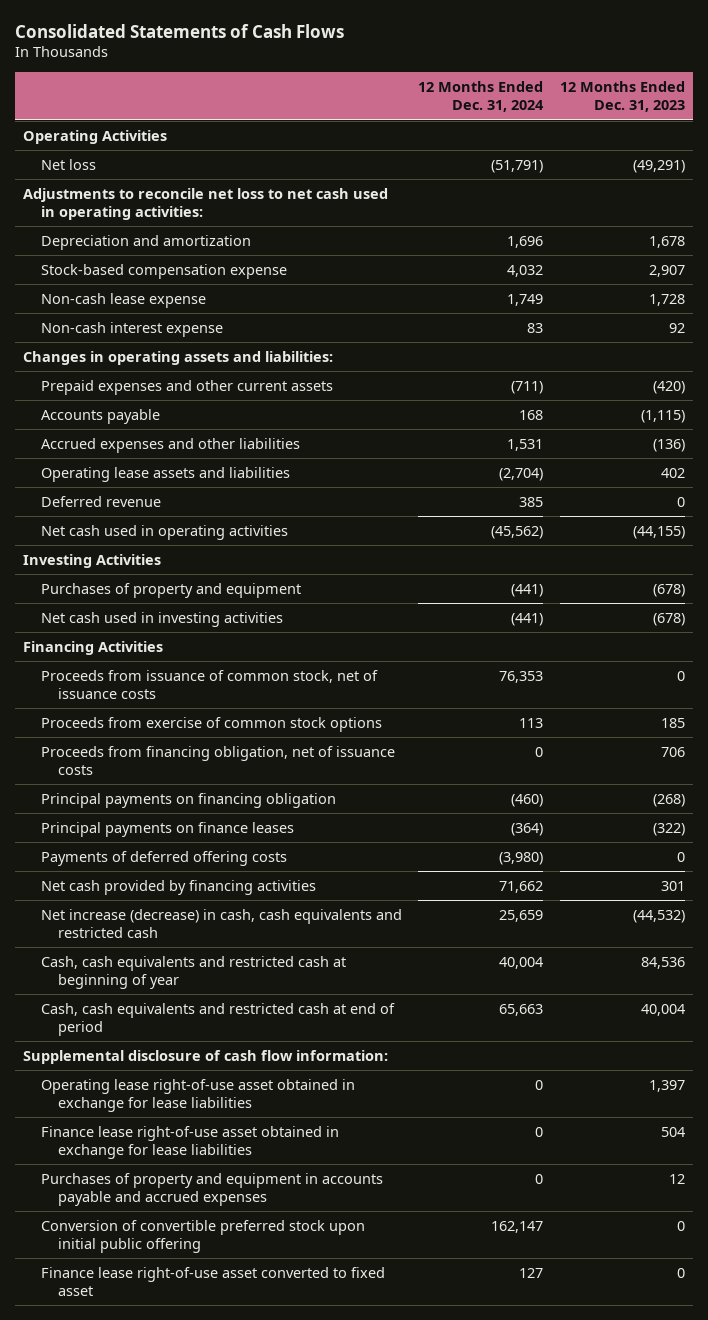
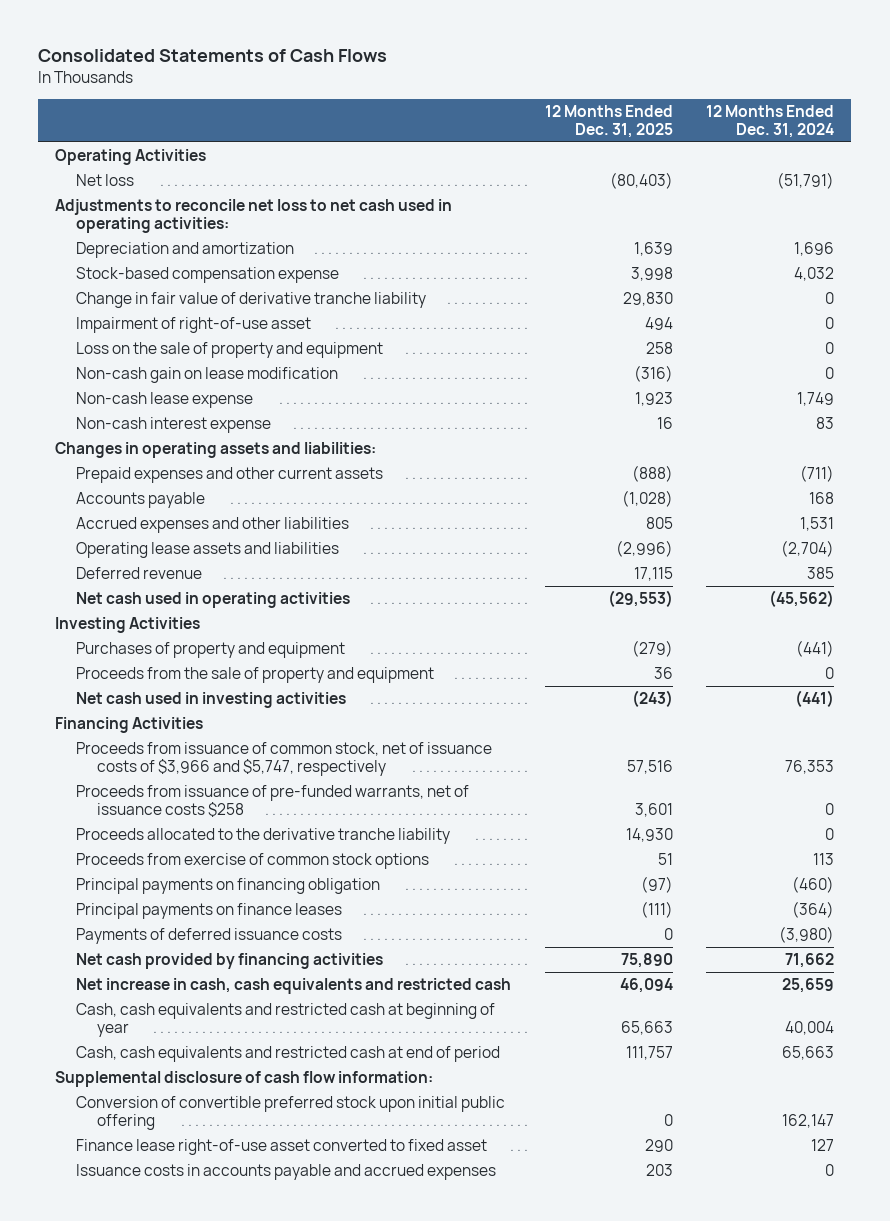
- | 12 Months Ended Dec. 31, 2024 | 12 Months Ended Dec. 31, 2023
+ | 12 Months Ended Dec. 31, 2025 | 12 Months Ended Dec. 31, 2024
+ Change in fair value of derivative tranche liability | 29,830 | 0
+ Impairment of right-of-use asset | 494 | 0
+ Loss on the sale of property and equipment | 258 | 0
+ Non-cash gain on lease modification | (316) | 0
+ Proceeds from the sale of property and equipment | 36 | 0
- Proceeds from issuance of common stock, net of issuance costs | 76,353 | 0
+ Proceeds from issuance of common stock, net of issuance costs of $3,966 and $5,747, respectively | 57,516 | 76,353
+ Proceeds from issuance of pre-funded warrants, net of issuance costs $258 | 3,601 | 0
+ Proceeds allocated to the derivative tranche liability | 14,930 | 0
- Proceeds from financing obligation, net of issuance costs | 0 | 706
- Payments of deferred offering costs | (3,980) | 0
+ Payments of deferred issuance costs | 0 | (3,980)
- Net increase (decrease) in cash, cash equivalents and restricted cash | 25,659 | (44,532)
+ Net increase in cash, cash equivalents and restricted cash | 46,094 | 25,659
- Operating lease right-of-use asset obtained in exchange for lease liabilities | 0 | 1,397
- Finance lease right-of-use asset obtained in exchange for lease liabilities | 0 | 504
- Purchases of property and equipment in accounts payable and accrued expenses | 0 | 12
+ Issuance costs in accounts payable and accrued expenses | 203 | 0

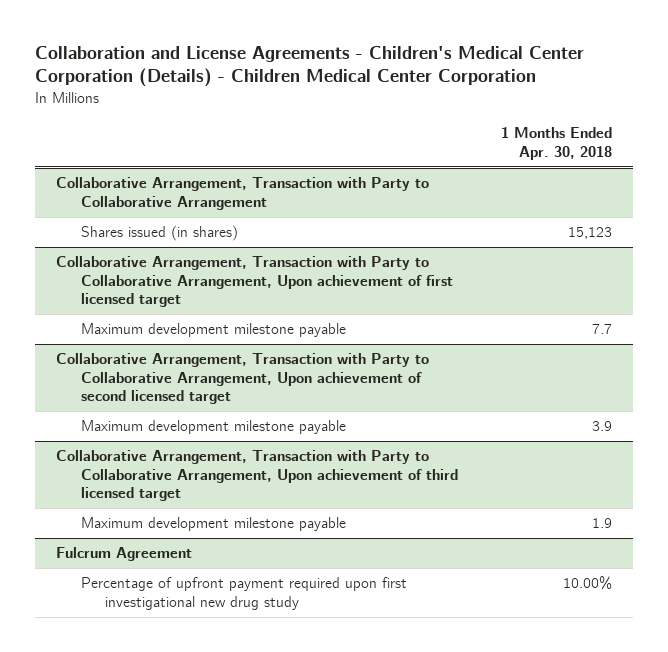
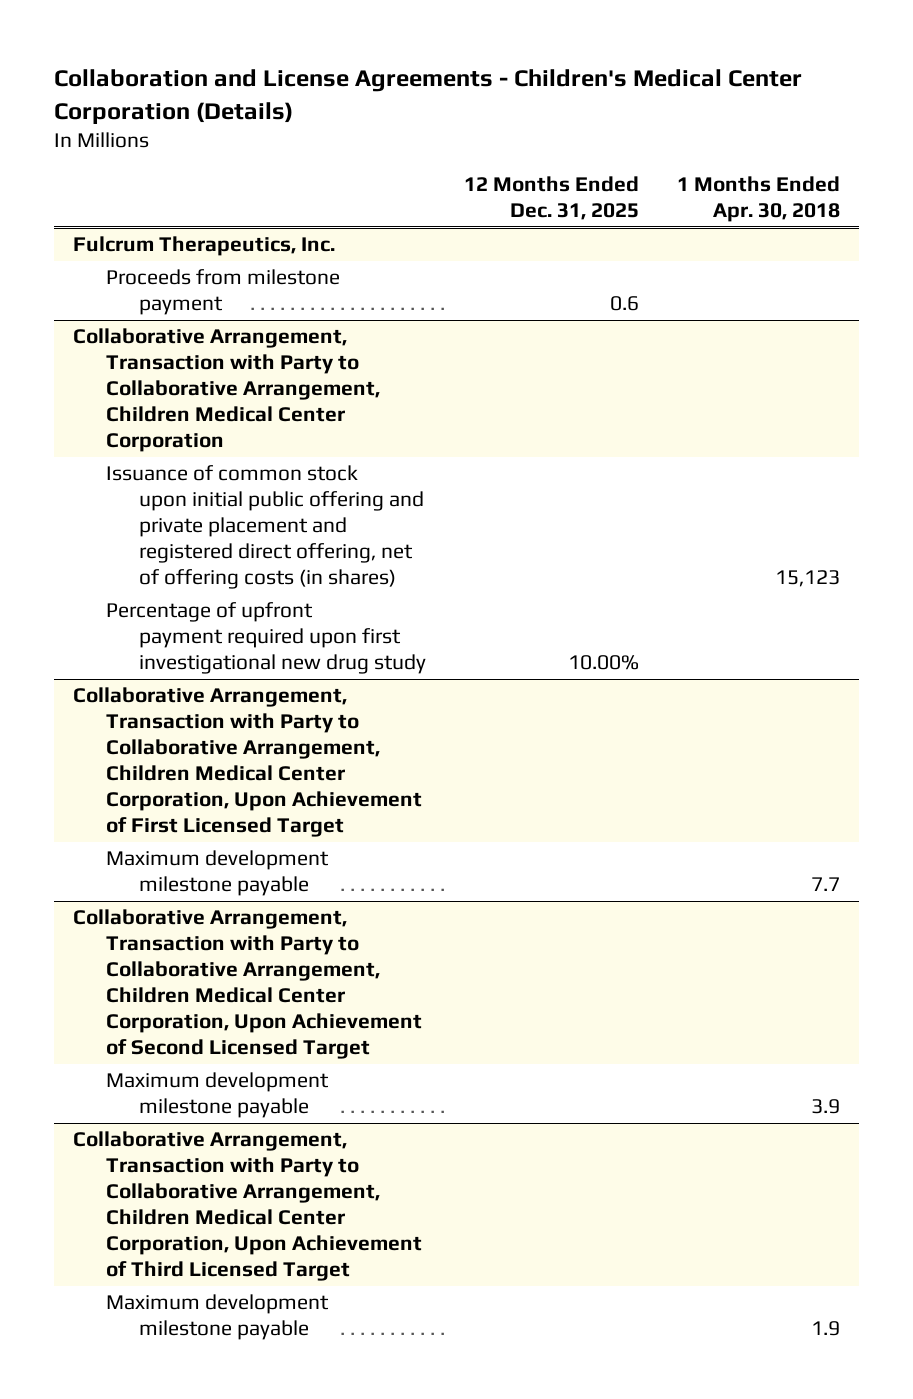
- Collaboration and License Agreements - Children's Medical Center Corporation (Details) - Children Medical Center Corporation
+ Collaboration and License Agreements - Children's Medical Center Corporation (Details)
- | 1 Months Ended Apr. 30, 2018
+ | 12 Months Ended Dec. 31, 2025 | 1 Months Ended Apr. 30, 2018
- Collaborative Arrangement, Transaction with Party to Collaborative Arrangement
- Shares issued (in shares) | 15,123
- Collaborative Arrangement, Transaction with Party to Collaborative Arrangement, Upon achievement of first licensed target
+ Fulcrum Therapeutics, Inc.
+ Proceeds from milestone payment | 0.6 |
+ Collaborative Arrangement, Transaction with Party to Collaborative Arrangement, Children Medical Center Corporation
+ Issuance of common stock upon initial public offering and private placement and registered direct offering, net of offering costs (in shares) | | 15,123
+ Percentage of upfront payment required upon first investigational new drug study | 10.00% |
+ Collaborative Arrangement, Transaction with Party to Collaborative Arrangement, Children Medical Center Corporation, Upon Achievement of First Licensed Target
- Collaborative Arrangement, Transaction with Party to Collaborative Arrangement, Upon achievement of second licensed target
+ Collaborative Arrangement, Transaction with Party to Collaborative Arrangement, Children Medical Center Corporation, Upon Achievement of Second Licensed Target
- Collaborative Arrangement, Transaction with Party to Collaborative Arrangement, Upon achievement of third licensed target
+ Collaborative Arrangement, Transaction with Party to Collaborative Arrangement, Children Medical Center Corporation, Upon Achievement of Third Licensed Target
- Fulcrum Agreement
- Percentage of upfront payment required upon first investigational new drug study | 10.00%

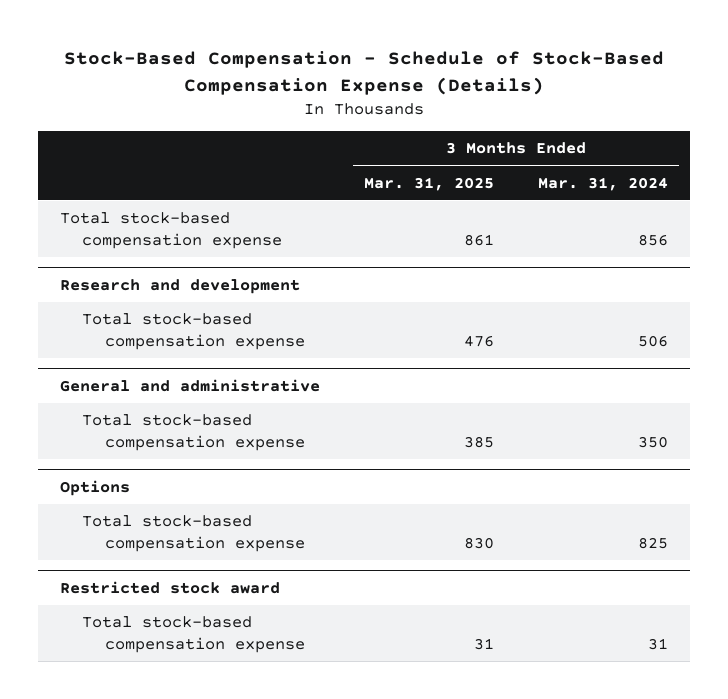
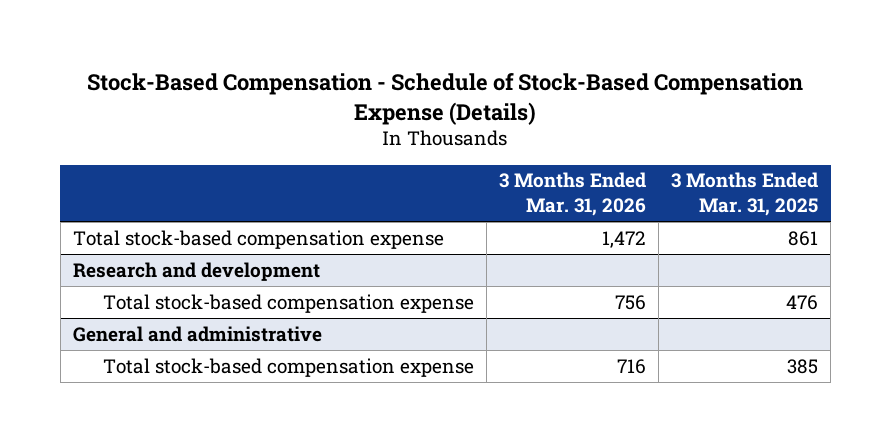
- | 3 Months Ended Mar. 31, 2025 | 3 Months Ended Mar. 31, 2024
+ | 3 Months Ended Mar. 31, 2026 | 3 Months Ended Mar. 31, 2025
- Options
- Total stock-based compensation expense | 830 | 825
- Restricted stock award
- Total stock-based compensation expense | 31 | 31

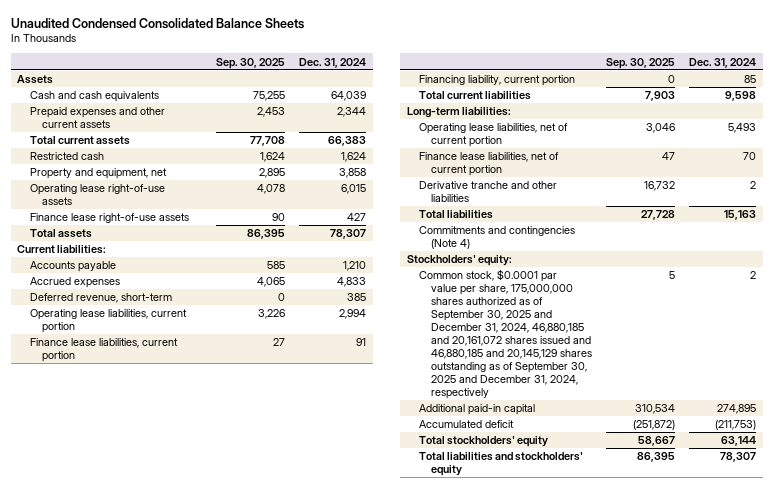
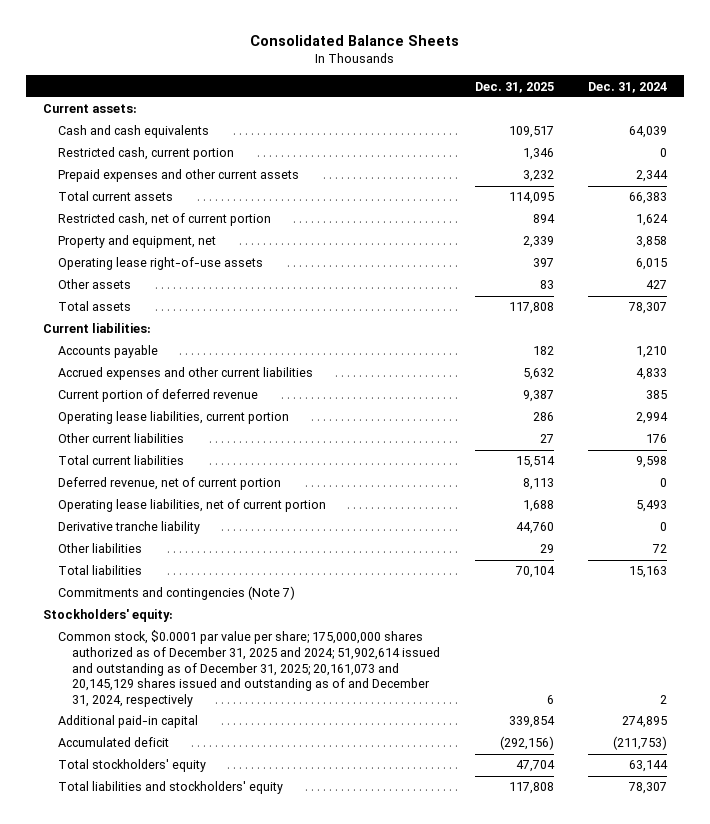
- Unaudited Condensed Consolidated Balance Sheets
+ Consolidated Balance Sheets
- | Sep. 30, 2025 | Dec. 31, 2024
+ | Dec. 31, 2025 | Dec. 31, 2024
- Assets
+ Current assets:
+ Restricted cash, current portion | 1,346 | 0
- Restricted cash | 1,624 | 1,624
+ Restricted cash, net of current portion | 894 | 1,624
- Finance lease right-of-use assets | 90 | 427
+ Other assets | 83 | 427
- Accrued expenses | 4,065 | 4,833
- Deferred revenue, short-term | 0 | 385
+ Accrued expenses and other current liabilities | 5,632 | 4,833
+ Current portion of deferred revenue | 9,387 | 385
- Finance lease liabilities, current portion | 27 | 91
- Financing liability, current portion | 0 | 85
+ Other current liabilities | 27 | 176
- Long-term liabilities:
+ Deferred revenue, net of current portion | 8,113 | 0
- Finance lease liabilities, net of current portion | 47 | 70
- Derivative tranche and other liabilities | 16,732 | 2
+ Derivative tranche liability | 44,760 | 0
+ Other liabilities | 29 | 72
- Commitments and contingencies (Note 4)
+ Commitments and contingencies (Note 7)
- Common stock, $0.0001 par value per share, 175,000,000 shares authorized as of September 30, 2025 and December 31, 2024, 46,880,185 and 20,161,072 shares issued and 46,880,185 and 20,145,129 shares outstanding as of September 30, 2025 and December 31, 2024, respectively | 5 | 2
+ Common stock, $0.0001 par value per share; 175,000,000 shares authorized as of December 31, 2025 and 2024; 51,902,614 issued and outstanding as of December 31, 2025; 20,161,073 and 20,145,129 shares issued and outstanding as of and December 31, 2024, respectively | 6 | 2

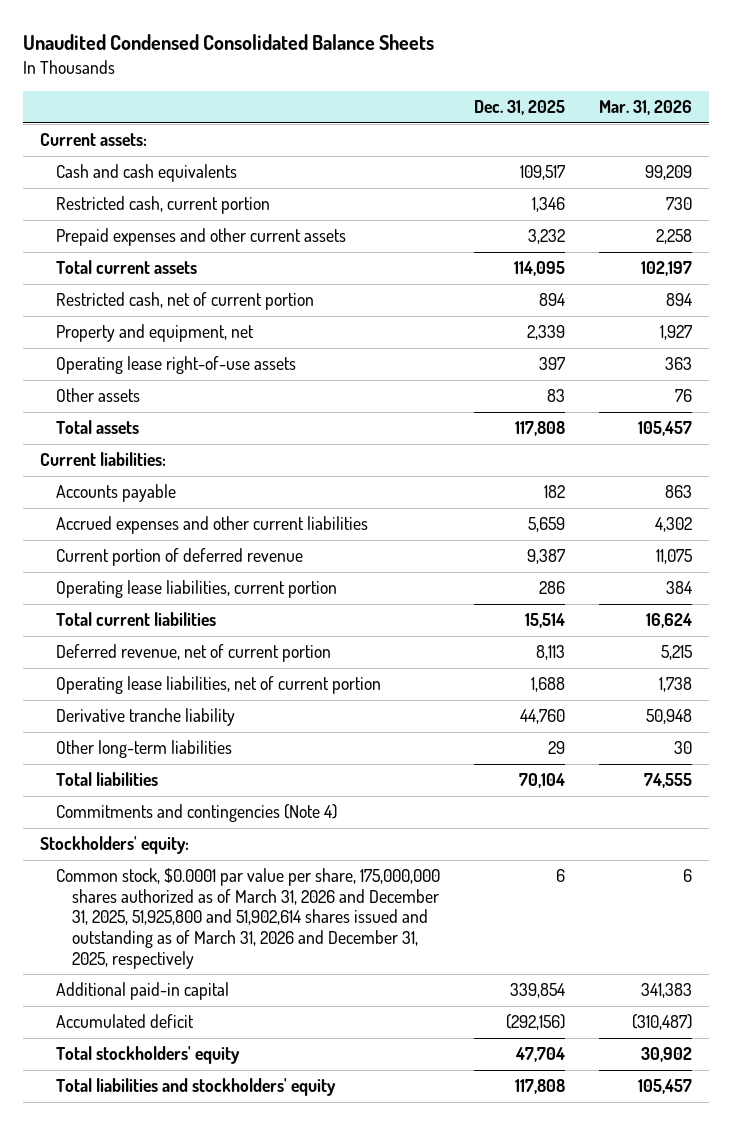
- Consolidated Balance Sheets
+ Unaudited Condensed Consolidated Balance Sheets
- | Dec. 31, 2025 | Dec. 31, 2024
+ | Dec. 31, 2025 | Mar. 31, 2026
- Accrued expenses and other current liabilities | 5,632 | 4,833
+ Accrued expenses and other current liabilities | 5,659 | 4,302
- Other current liabilities | 27 | 176
- Other liabilities | 29 | 72
+ Other long-term liabilities | 29 | 30
- Commitments and contingencies (Note 7)
+ Commitments and contingencies (Note 4)
- Common stock, $0.0001 par value per share; 175,000,000 shares authorized as of December 31, 2025 and 2024; 51,902,614 issued and outstanding as of December 31, 2025; 20,161,073 and 20,145,129 shares issued and outstanding as of and December 31, 2024, respectively | 6 | 2
+ Common stock, $0.0001 par value per share, 175,000,000 shares authorized as of March 31, 2026 and December 31, 2025, 51,925,800 and 51,902,614 shares issued and outstanding as of March 31, 2026 and December 31, 2025, respectively | 6 | 6

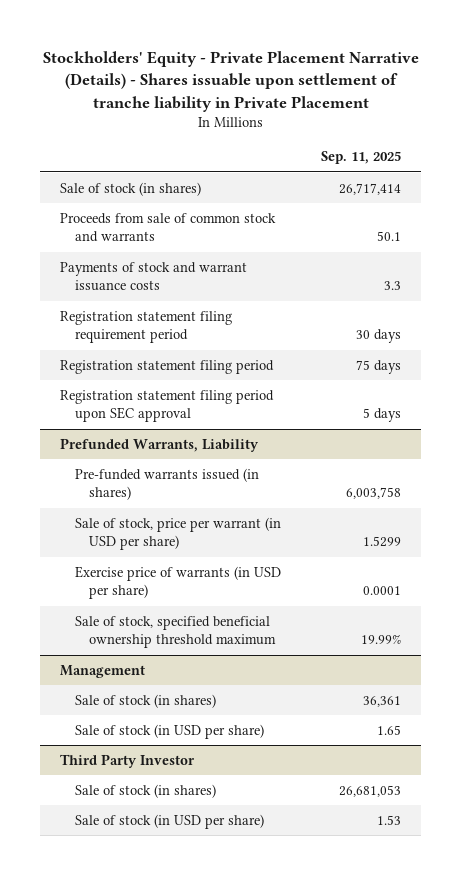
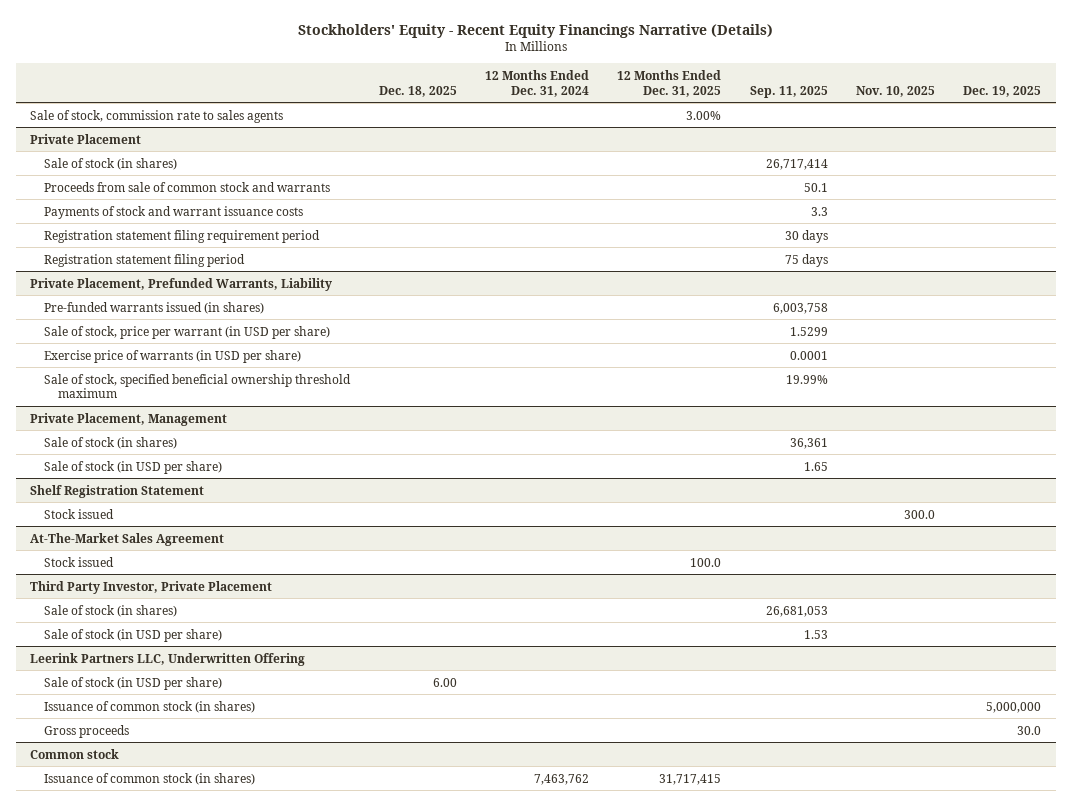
- Stockholders' Equity - Private Placement Narrative (Details) - Shares issuable upon settlement of tranche liability in Private Placement
+ Stockholders' Equity - Recent Equity Financings Narrative (Details)
- | Sep. 11, 2025
+ | Dec. 18, 2025 | 12 Months Ended Dec. 31, 2024 | 12 Months Ended Dec. 31, 2025 | Sep. 11, 2025 | Nov. 10, 2025 | Dec. 19, 2025
+ Sale of stock, commission rate to sales agents | | | 3.00% | | |
+ Private Placement
- Registration statement filing period upon SEC approval | 5 days
- Prefunded Warrants, Liability
+ Private Placement, Prefunded Warrants, Liability
- Management
+ Private Placement, Management
- Third Party Investor
+ Shelf Registration Statement
+ Stock issued | | | | | 300.0 |
+ At-The-Market Sales Agreement
+ Stock issued | | | 100.0 | | |
+ Third Party Investor, Private Placement
+ Leerink Partners LLC, Underwritten Offering
+ Sale of stock (in USD per share) | 6.00 | | | | |
+ Issuance of common stock (in shares) | | | | | | 5,000,000
+ Gross proceeds | | | | | | 30.0
+ Common stock
+ Issuance of common stock (in shares) | | 7,463,762 | 31,717,415 | | |

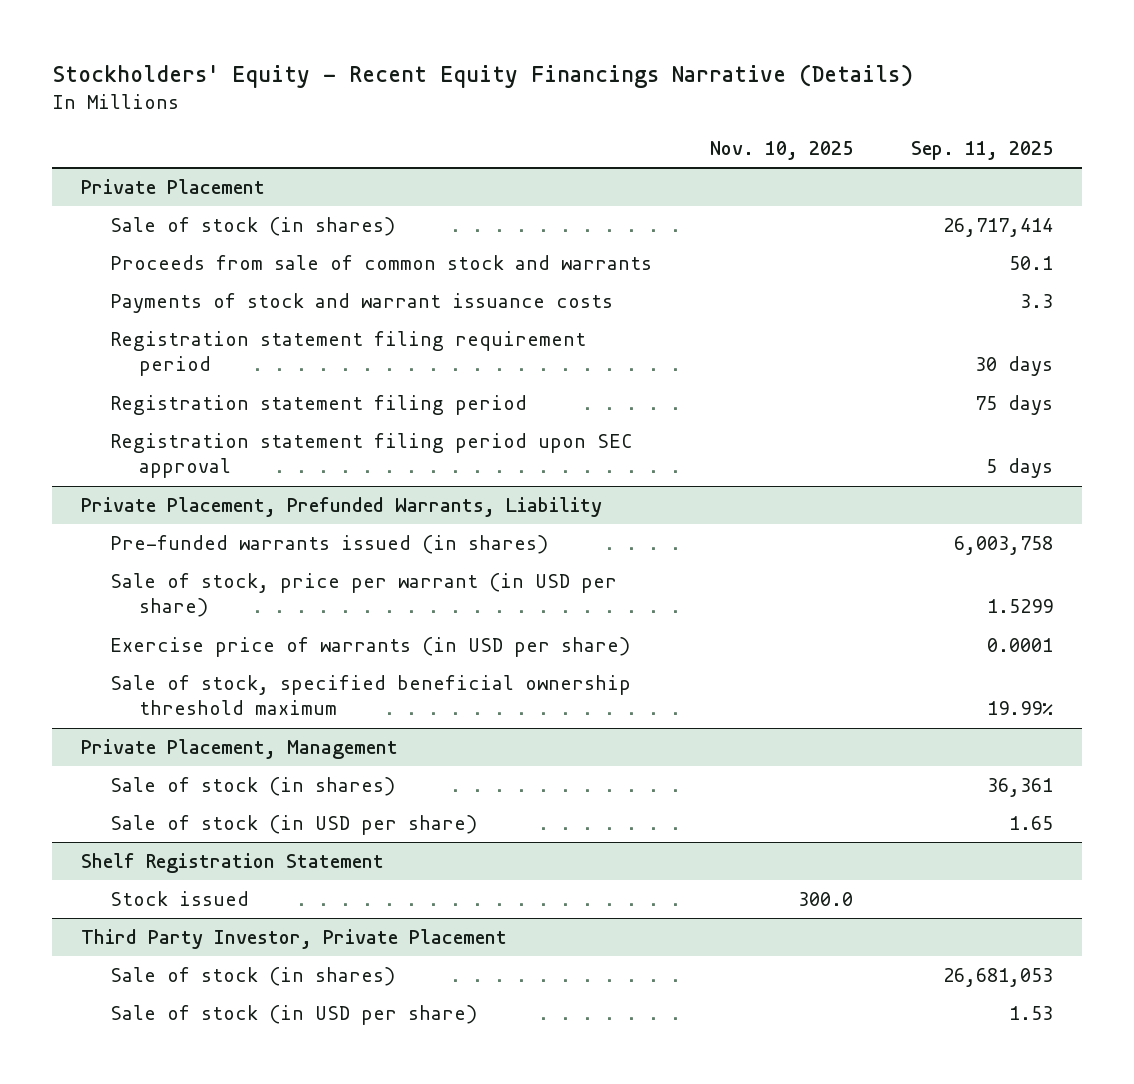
- | Dec. 18, 2025 | 12 Months Ended Dec. 31, 2024 | 12 Months Ended Dec. 31, 2025 | Sep. 11, 2025 | Nov. 10, 2025 | Dec. 19, 2025
+ | Nov. 10, 2025 | Sep. 11, 2025
- Sale of stock, commission rate to sales agents | | | 3.00% | | |
@ Private Placement
+ Registration statement filing period upon SEC approval | | 5 days
- At-The-Market Sales Agreement
- Stock issued | | | 100.0 | | |
- Leerink Partners LLC, Underwritten Offering
- Sale of stock (in USD per share) | 6.00 | | | | |
- Issuance of common stock (in shares) | | | | | | 5,000,000
- Gross proceeds | | | | | | 30.0
- Common stock
- Issuance of common stock (in shares) | | 7,463,762 | 31,717,415 | | |

